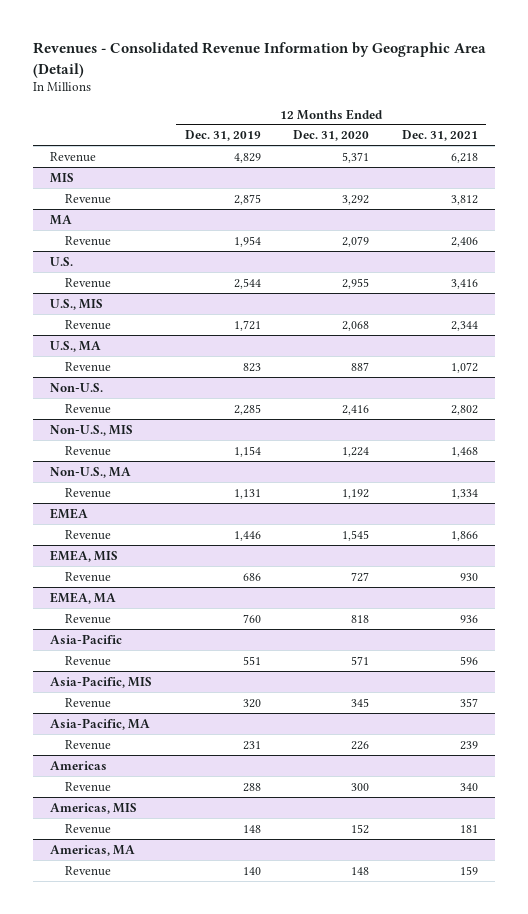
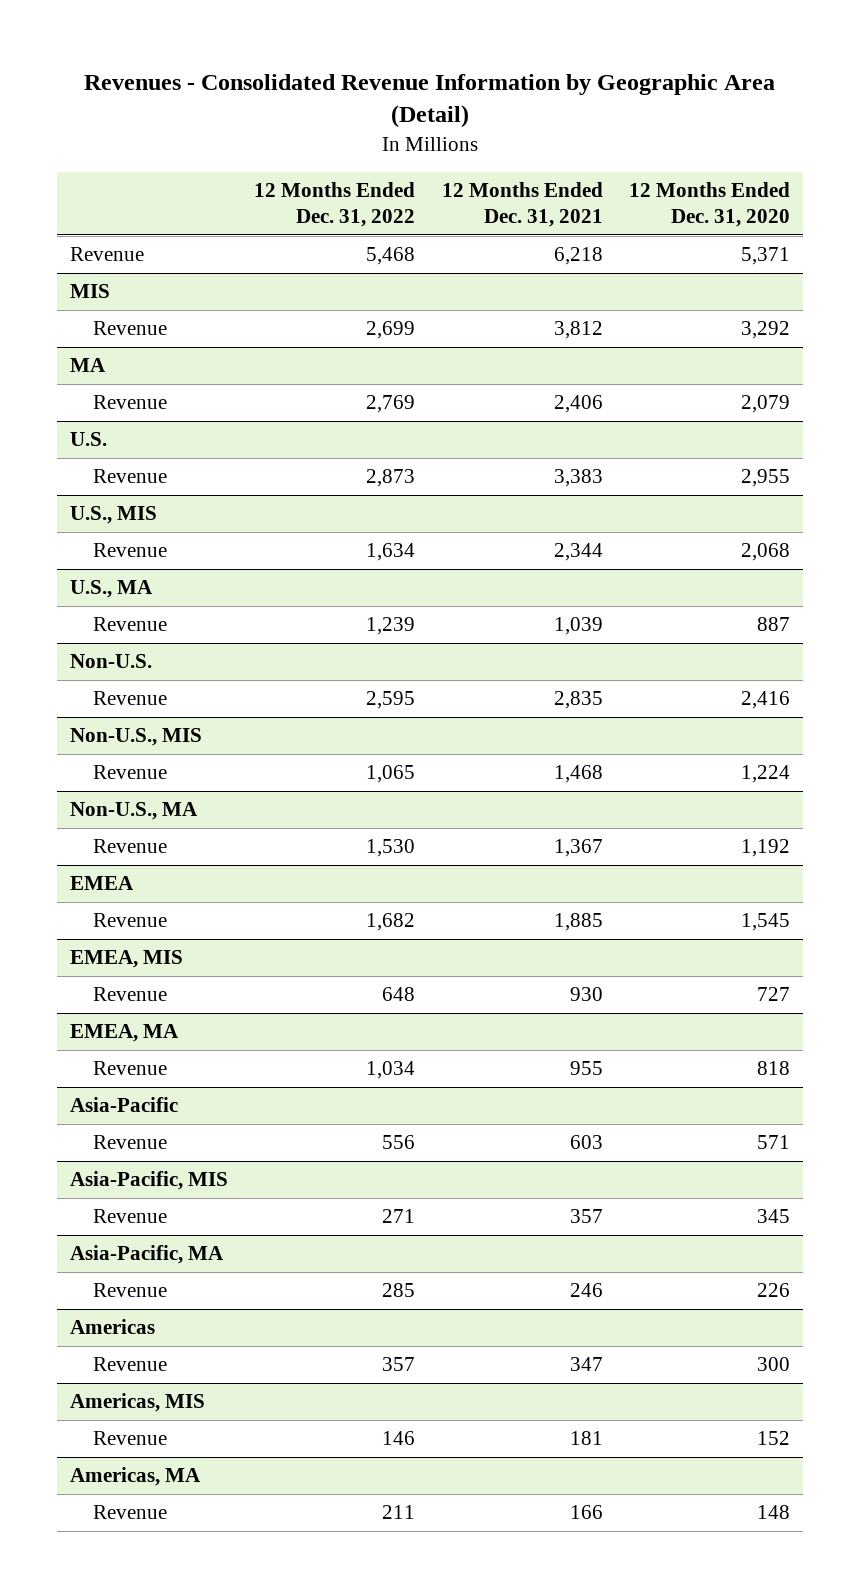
- | 12 Months Ended Dec. 31, 2019 | 12 Months Ended Dec. 31, 2020 | 12 Months Ended Dec. 31, 2021
+ | 12 Months Ended Dec. 31, 2022 | 12 Months Ended Dec. 31, 2021 | 12 Months Ended Dec. 31, 2020
@ U.S.
- Revenue | 2,544 | 2,955 | 3,416
+ Revenue | 2,873 | 3,383 | 2,955
@ U.S., MA
- Revenue | 823 | 887 | 1,072
+ Revenue | 1,239 | 1,039 | 887
@ Non-U.S.
- Revenue | 2,285 | 2,416 | 2,802
+ Revenue | 2,595 | 2,835 | 2,416
@ Non-U.S., MA
- Revenue | 1,131 | 1,192 | 1,334
+ Revenue | 1,530 | 1,367 | 1,192
@ EMEA
- Revenue | 1,446 | 1,545 | 1,866
+ Revenue | 1,682 | 1,885 | 1,545
@ EMEA, MA
- Revenue | 760 | 818 | 936
+ Revenue | 1,034 | 955 | 818
@ Asia-Pacific
- Revenue | 551 | 571 | 596
+ Revenue | 556 | 603 | 571
@ Asia-Pacific, MA
- Revenue | 231 | 226 | 239
+ Revenue | 285 | 246 | 226
@ Americas
- Revenue | 288 | 300 | 340
+ Revenue | 357 | 347 | 300
@ Americas, MA
- Revenue | 140 | 148 | 159
+ Revenue | 211 | 166 | 148

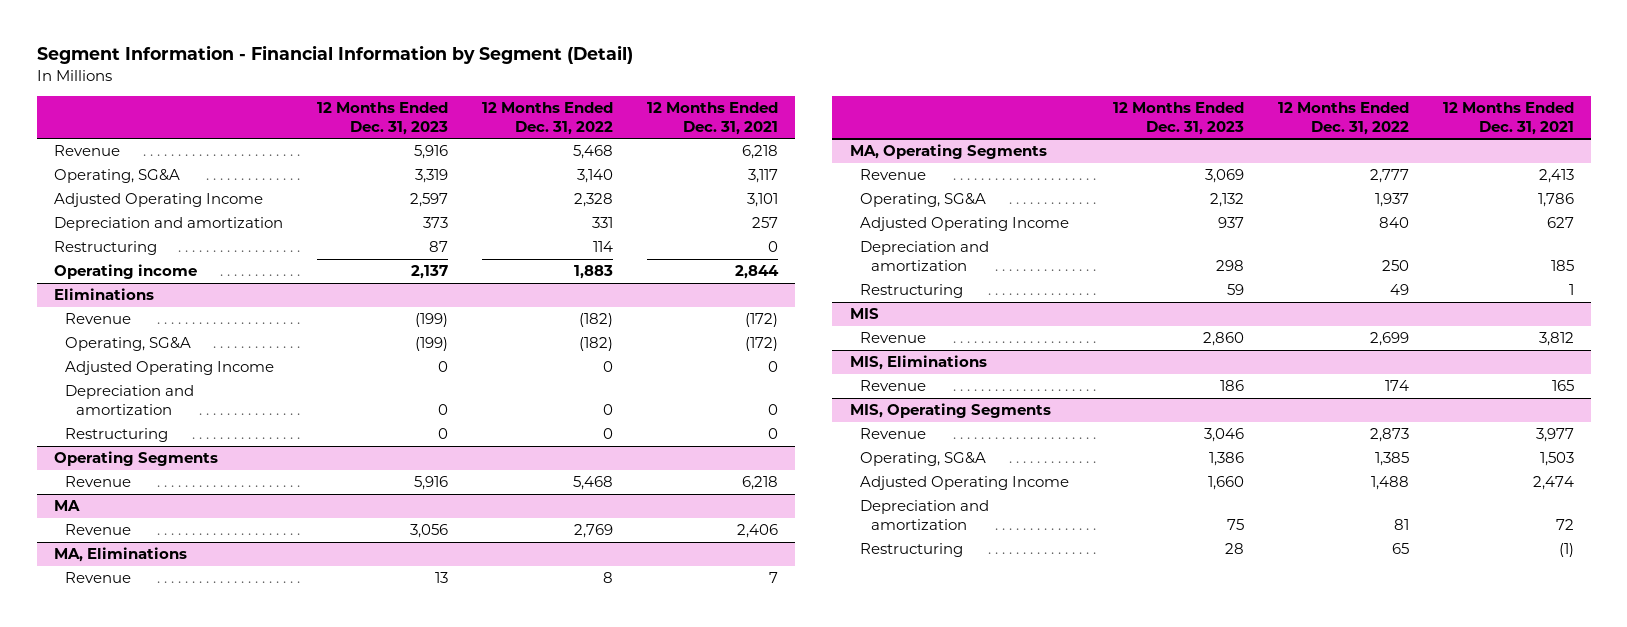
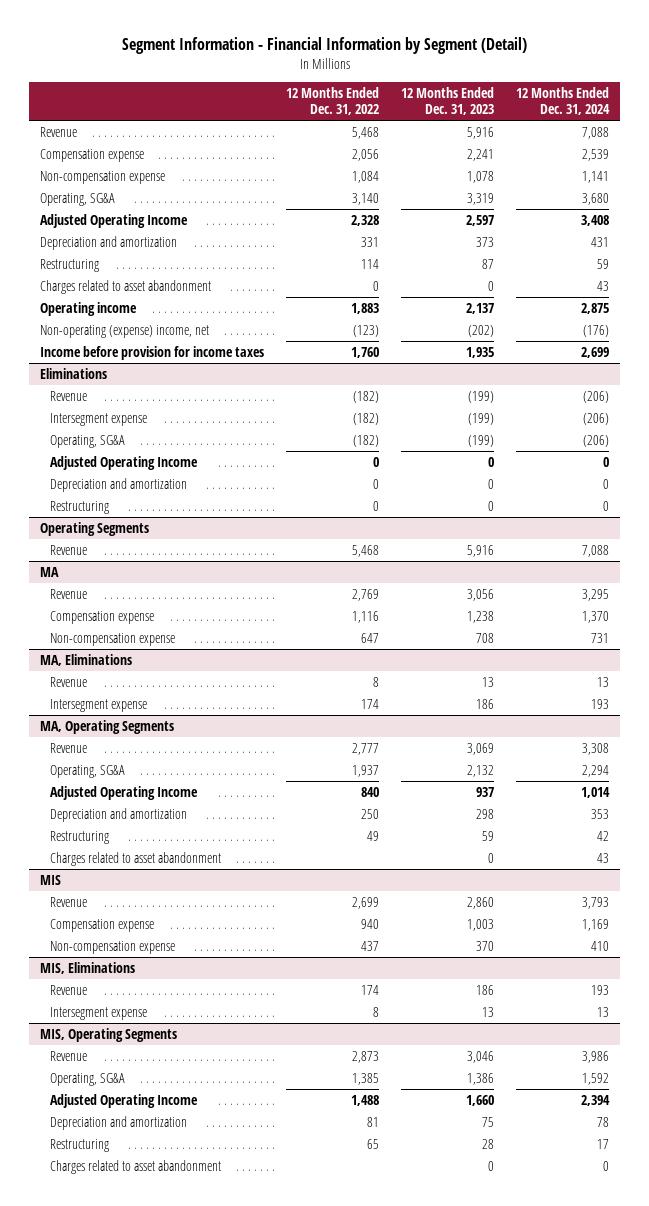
- | 12 Months Ended Dec. 31, 2023 | 12 Months Ended Dec. 31, 2022 | 12 Months Ended Dec. 31, 2021
+ | 12 Months Ended Dec. 31, 2022 | 12 Months Ended Dec. 31, 2023 | 12 Months Ended Dec. 31, 2024
+ Compensation expense | 2,056 | 2,241 | 2,539
+ Non-compensation expense | 1,084 | 1,078 | 1,141
+ Charges related to asset abandonment | 0 | 0 | 43
+ Non-operating (expense) income, net | (123) | (202) | (176)
+ Income before provision for income taxes | 1,760 | 1,935 | 2,699
@ Eliminations
+ Intersegment expense | (182) | (199) | (206)
@ MA
+ Compensation expense | 1,116 | 1,238 | 1,370
+ Non-compensation expense | 647 | 708 | 731
@ MA, Eliminations
+ Intersegment expense | 174 | 186 | 193
@ MA, Operating Segments
+ Charges related to asset abandonment | | 0 | 43
@ MIS
+ Compensation expense | 940 | 1,003 | 1,169
+ Non-compensation expense | 437 | 370 | 410
@ MIS, Eliminations
+ Intersegment expense | 8 | 13 | 13
@ MIS, Operating Segments
+ Charges related to asset abandonment | | 0 | 0

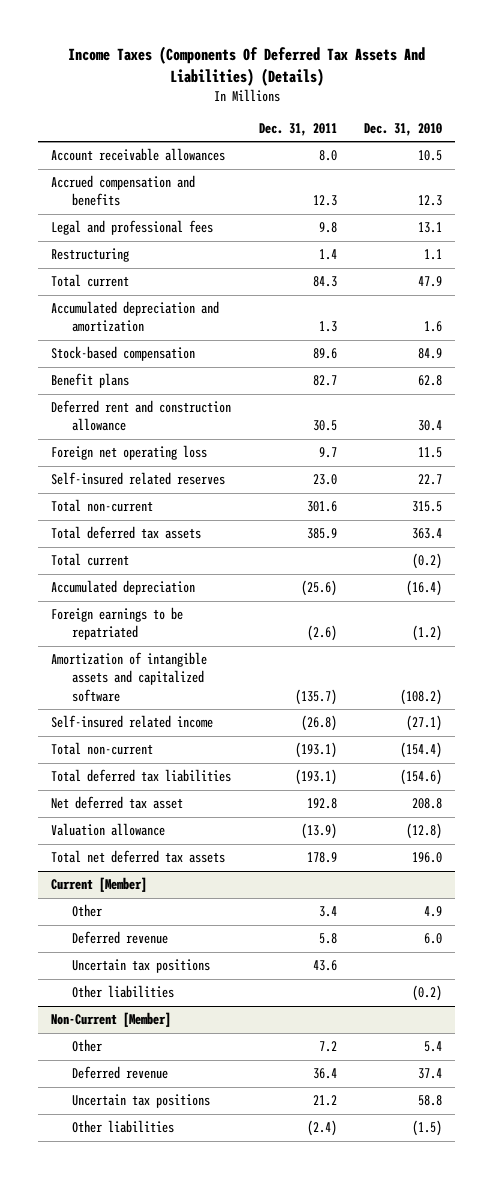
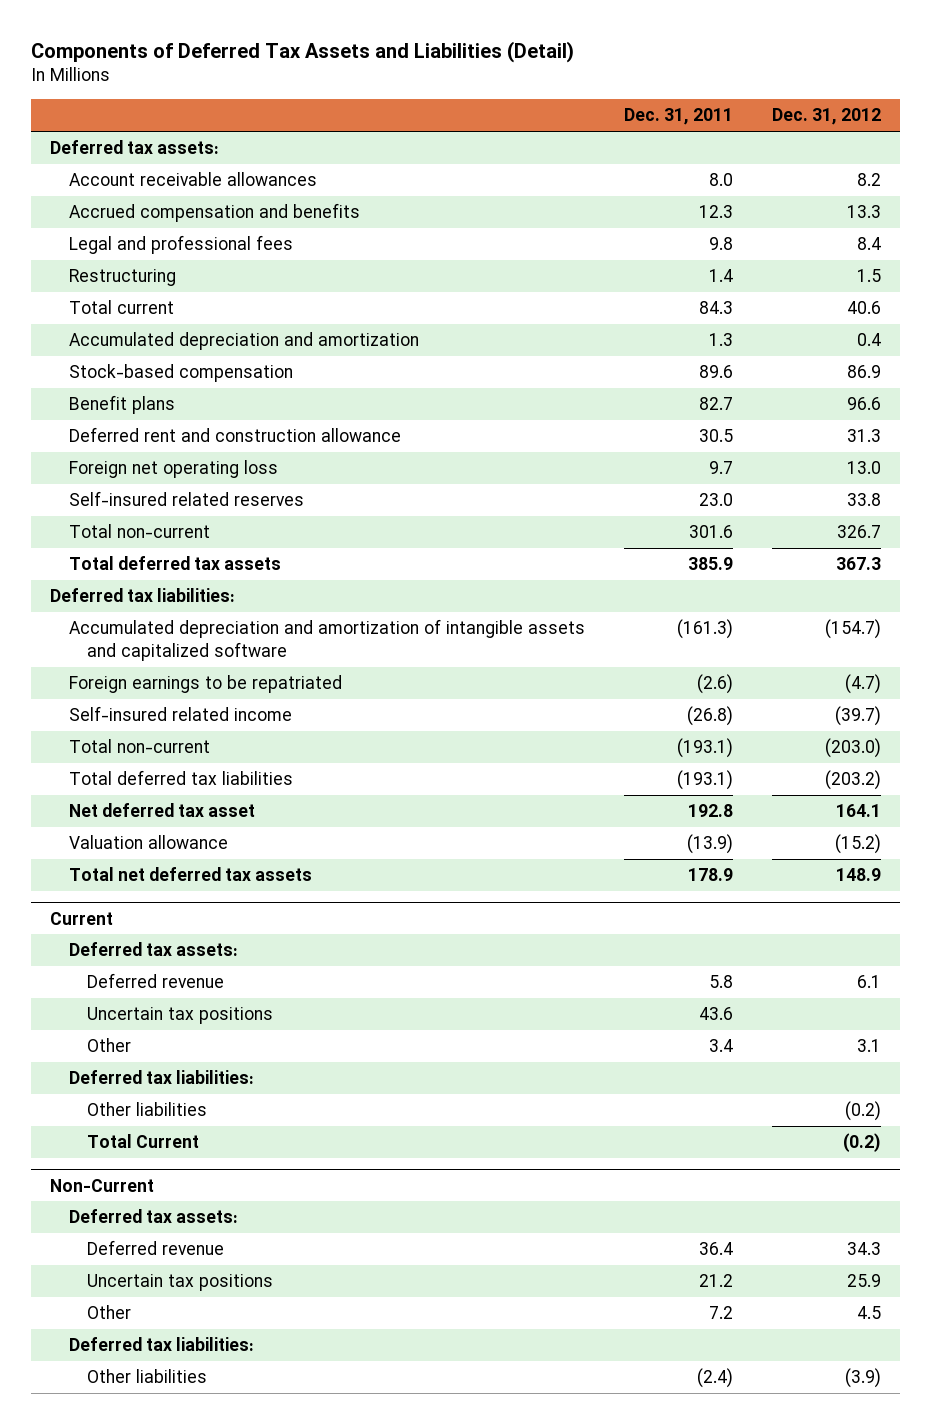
- Income Taxes (Components Of Deferred Tax Assets And Liabilities) (Details)
+ Components of Deferred Tax Assets and Liabilities (Detail)
- | Dec. 31, 2011 | Dec. 31, 2010
+ | Dec. 31, 2011 | Dec. 31, 2012
+ Deferred tax assets:
- Total current | | (0.2)
- Accumulated depreciation | (25.6) | (16.4)
+ Deferred tax liabilities:
+ Accumulated depreciation and amortization of intangible assets and capitalized software | (161.3) | (154.7)
- Amortization of intangible assets and capitalized software | (135.7) | (108.2)
- Current [Member]
- Other | 3.4 | 4.9
+ Current
+ Deferred tax assets:
+ Other | 3.4 | 3.1
+ Deferred tax liabilities:
- Non-Current [Member]
- Other | 7.2 | 5.4
+ Total Current | | (0.2)
+ Non-Current
+ Deferred tax assets:
+ Other | 7.2 | 4.5
+ Deferred tax liabilities:

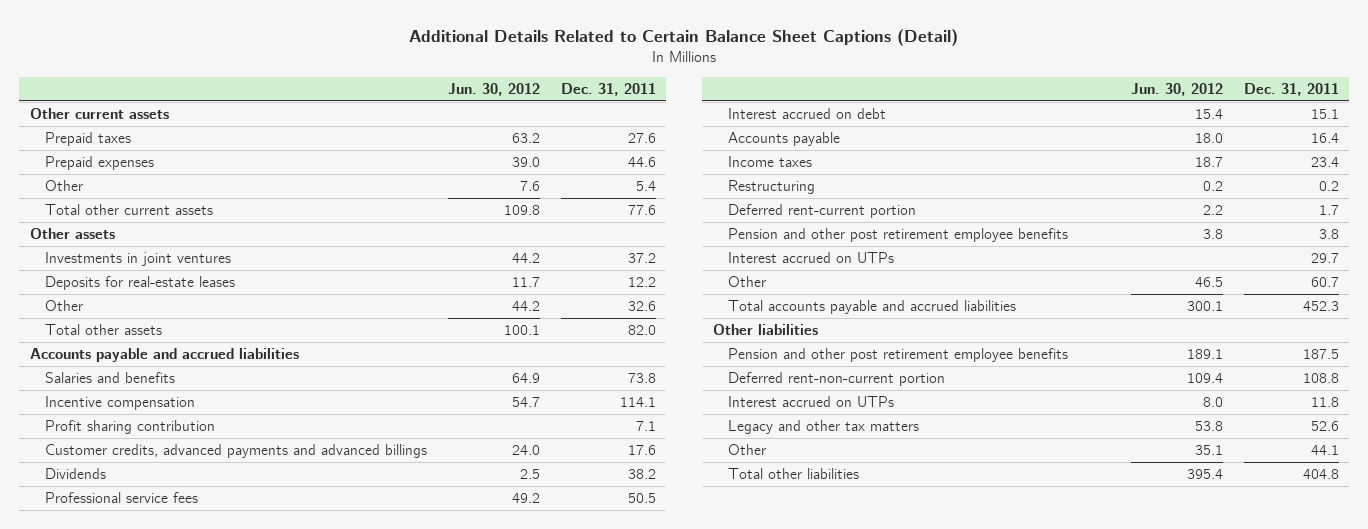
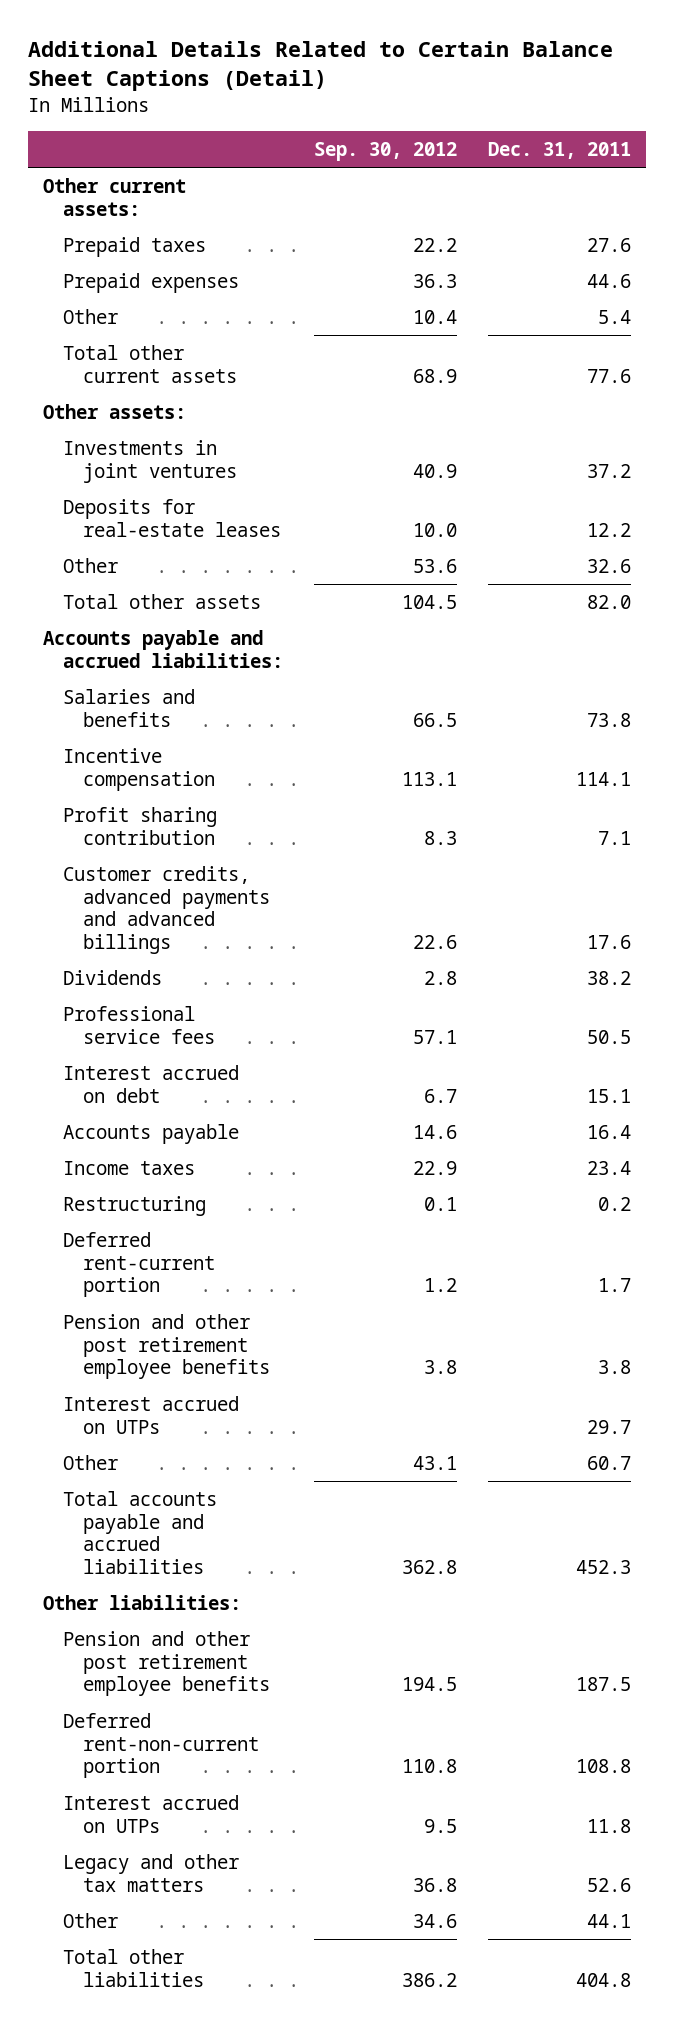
- | Jun. 30, 2012 | Dec. 31, 2011
+ | Sep. 30, 2012 | Dec. 31, 2011
- Other current assets
+ Other current assets:
- Other assets
+ Other assets:
- Accounts payable and accrued liabilities
+ Accounts payable and accrued liabilities:
- Other liabilities
+ Other liabilities:

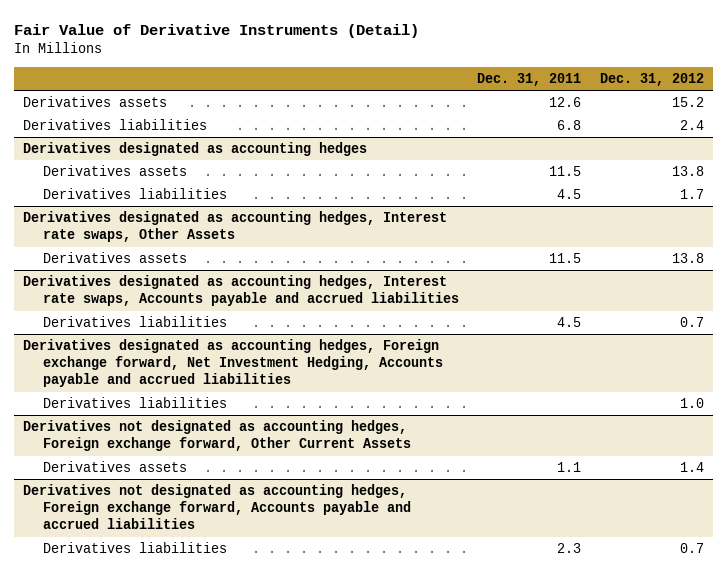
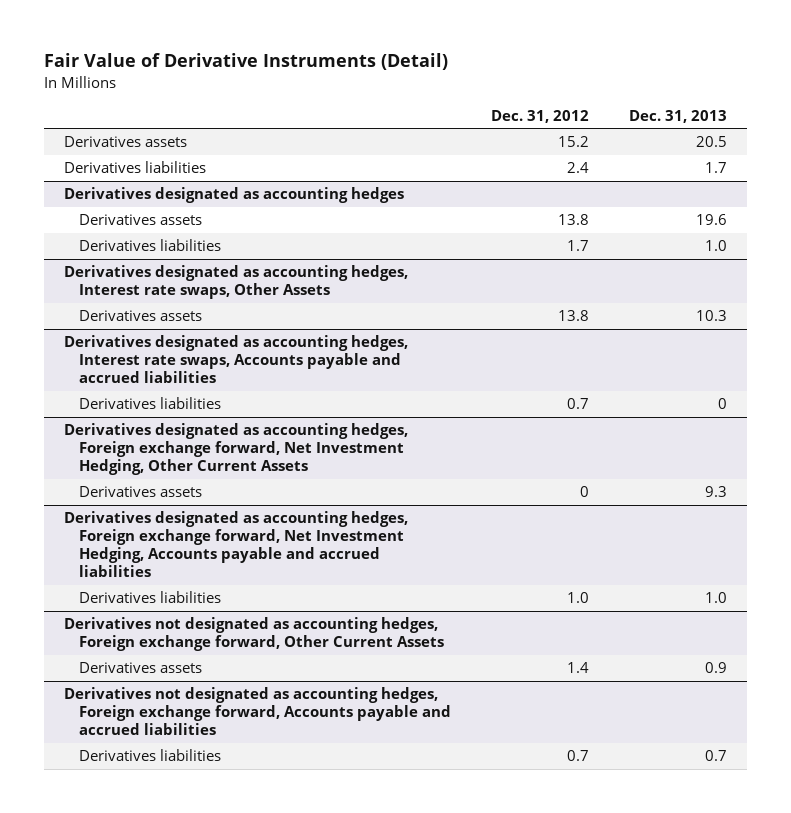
- | Dec. 31, 2011 | Dec. 31, 2012
+ | Dec. 31, 2012 | Dec. 31, 2013
+ Derivatives designated as accounting hedges, Foreign exchange forward, Net Investment Hedging, Other Current Assets
+ Derivatives assets | 0 | 9.3

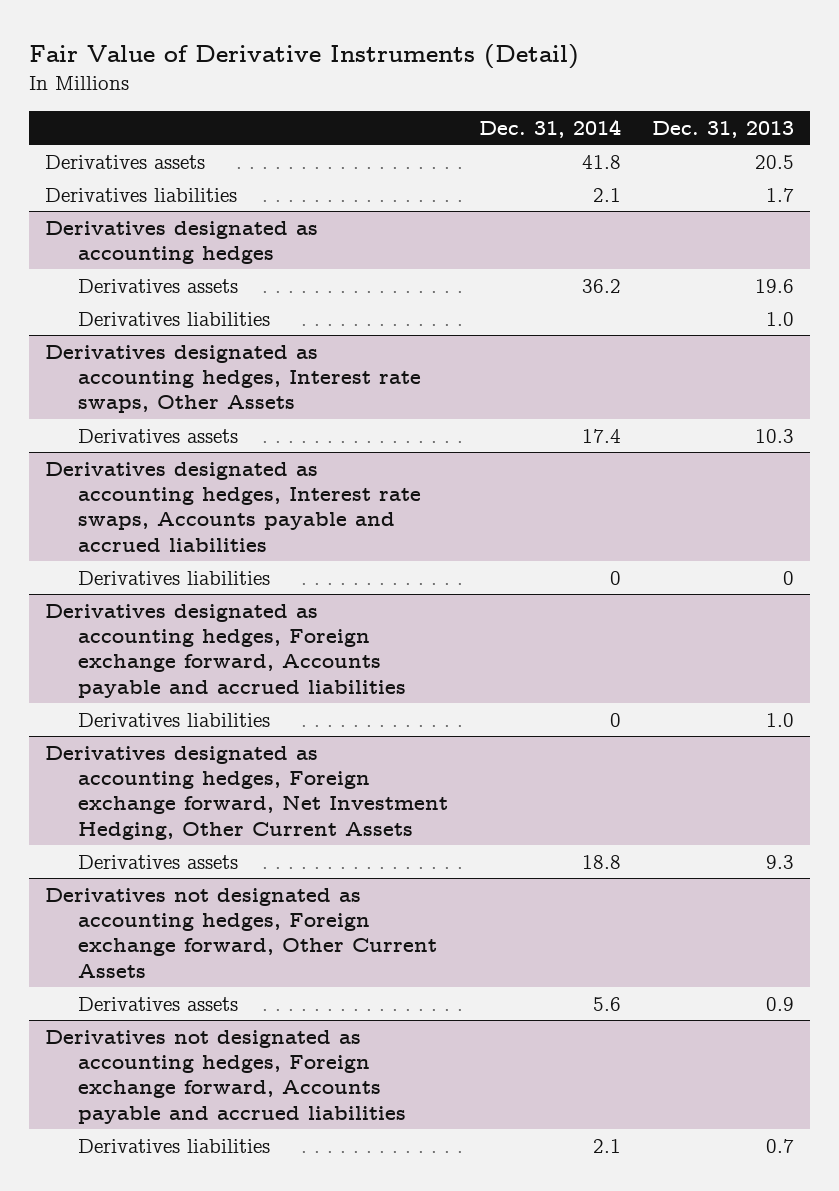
- | Dec. 31, 2012 | Dec. 31, 2013
+ | Dec. 31, 2014 | Dec. 31, 2013
+ Derivatives designated as accounting hedges, Foreign exchange forward, Accounts payable and accrued liabilities
+ Derivatives liabilities | 0 | 1.0
- Derivatives designated as accounting hedges, Foreign exchange forward, Net Investment Hedging, Accounts payable and accrued liabilities
- Derivatives liabilities | 1.0 | 1.0

